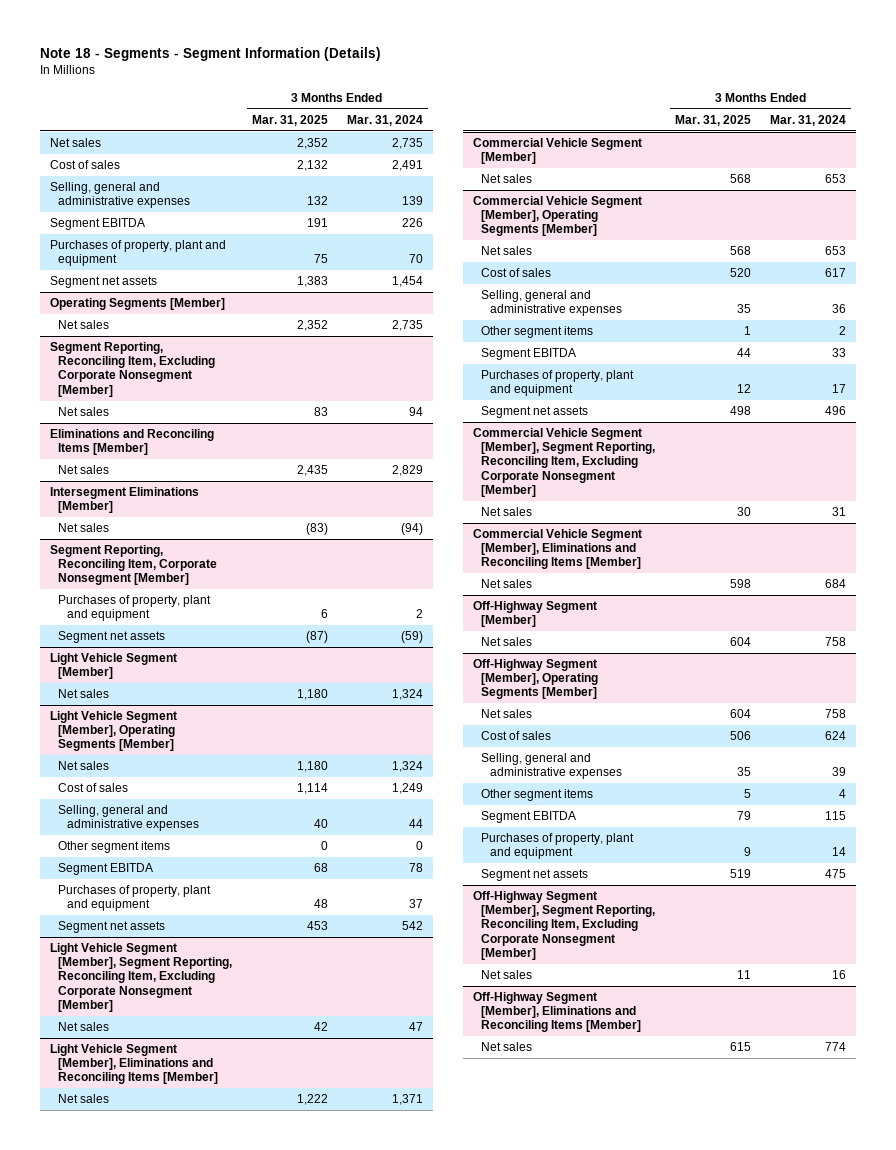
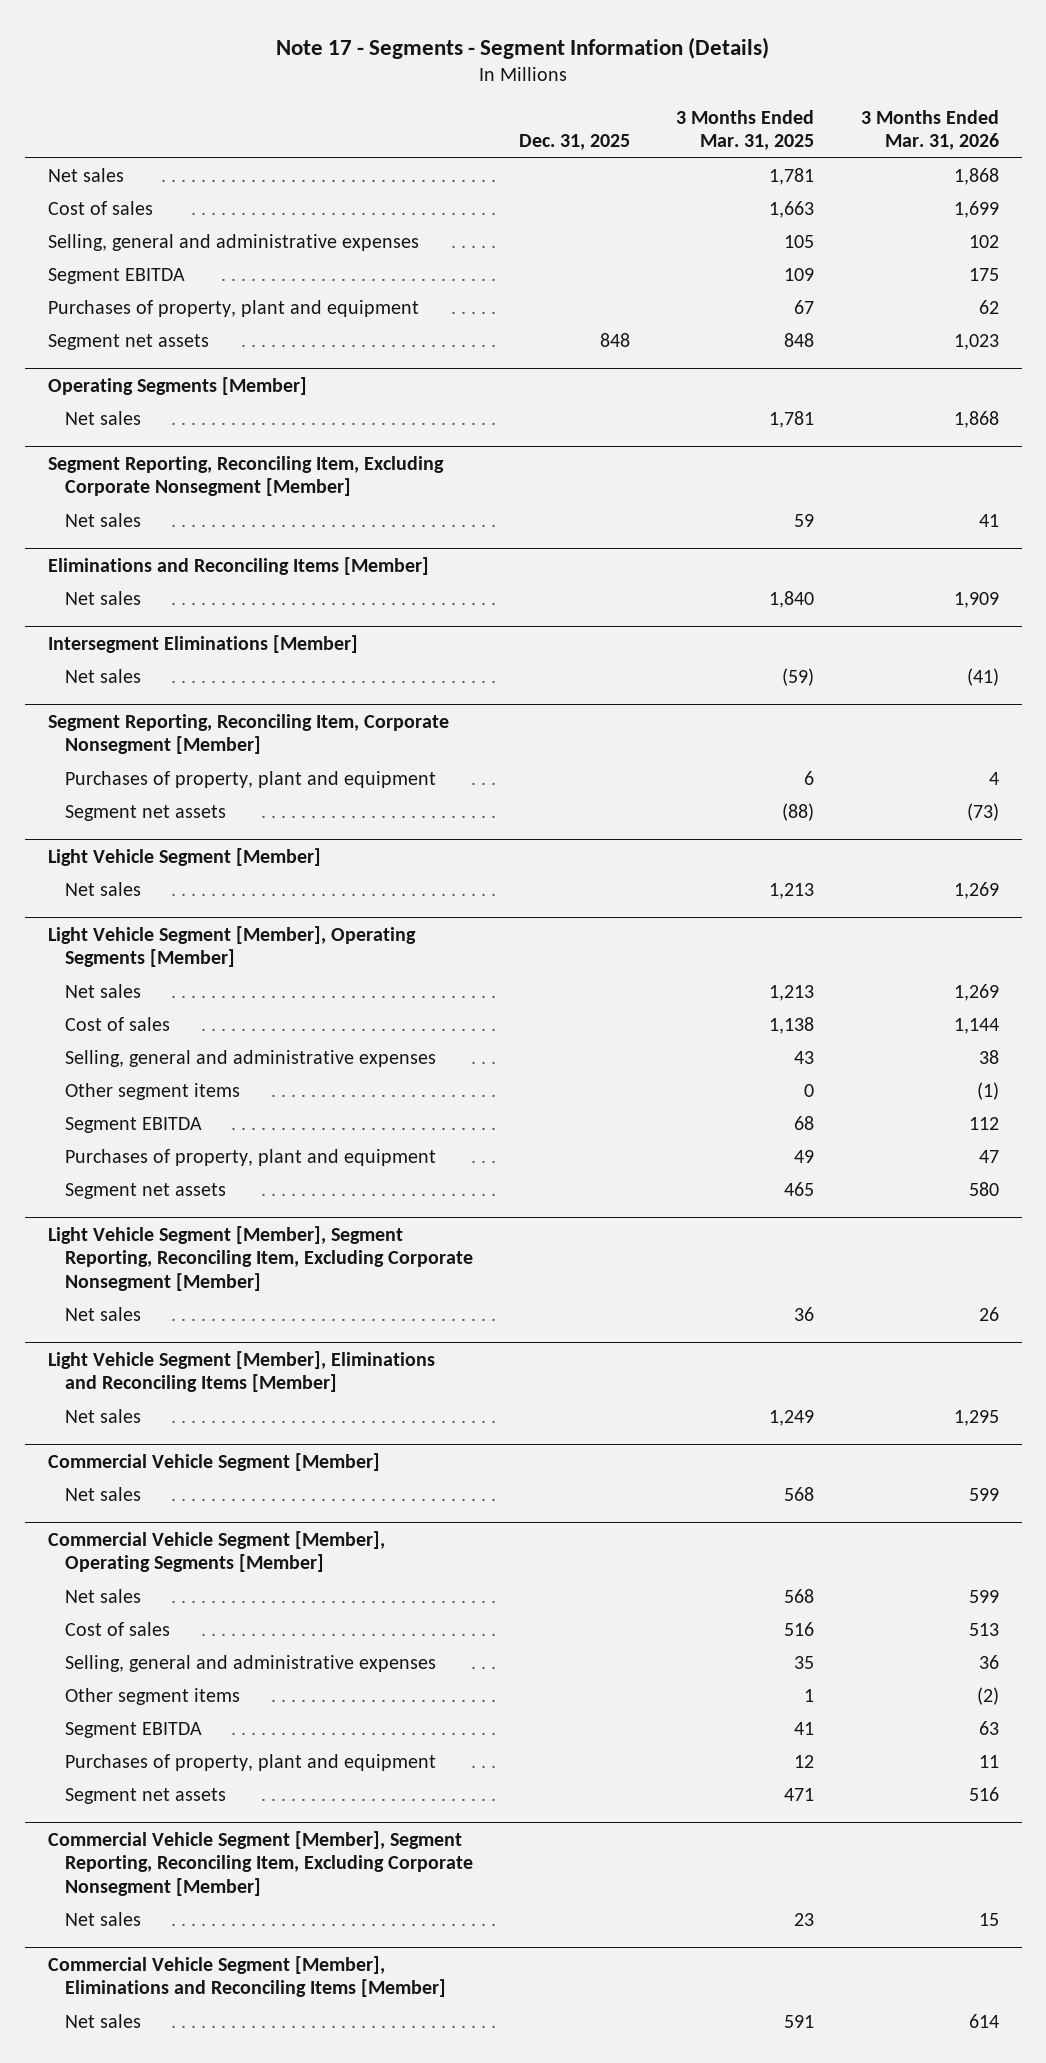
- Note 18 - Segments - Segment Information (Details)
+ Note 17 - Segments - Segment Information (Details)
- | 3 Months Ended Mar. 31, 2025 | 3 Months Ended Mar. 31, 2024
+ | Dec. 31, 2025 | 3 Months Ended Mar. 31, 2025 | 3 Months Ended Mar. 31, 2026
- Net sales | 2,352 | 2,735
- Cost of sales | 2,132 | 2,491
- Selling, general and administrative expenses | 132 | 139
- Segment EBITDA | 191 | 226
- Purchases of property, plant and equipment | 75 | 70
- Segment net assets | 1,383 | 1,454
+ Net sales | | 1,781 | 1,868
+ Cost of sales | | 1,663 | 1,699
+ Selling, general and administrative expenses | | 105 | 102
+ Segment EBITDA | | 109 | 175
+ Purchases of property, plant and equipment | | 67 | 62
+ Segment net assets | 848 | 848 | 1,023
@ Operating Segments [Member]
- Net sales | 2,352 | 2,735
+ Net sales | | 1,781 | 1,868
@ Segment Reporting, Reconciling Item, Excluding Corporate Nonsegment [Member]
- Net sales | 83 | 94
+ Net sales | | 59 | 41
@ Eliminations and Reconciling Items [Member]
- Net sales | 2,435 | 2,829
+ Net sales | | 1,840 | 1,909
@ Intersegment Eliminations [Member]
- Net sales | (83) | (94)
+ Net sales | | (59) | (41)
@ Segment Reporting, Reconciling Item, Corporate Nonsegment [Member]
- Segment net assets | (87) | (59)
+ Segment net assets | | (88) | (73)
@ Light Vehicle Segment [Member]
- Net sales | 1,180 | 1,324
+ Net sales | | 1,213 | 1,269
@ Light Vehicle Segment [Member], Operating Segments [Member]
- Net sales | 1,180 | 1,324
- Cost of sales | 1,114 | 1,249
- Selling, general and administrative expenses | 40 | 44
+ Net sales | | 1,213 | 1,269
+ Cost of sales | | 1,138 | 1,144
+ Selling, general and administrative expenses | | 43 | 38
- Purchases of property, plant and equipment | 48 | 37
- Segment net assets | 453 | 542
+ Purchases of property, plant and equipment | | 49 | 47
+ Segment net assets | | 465 | 580
@ Light Vehicle Segment [Member], Segment Reporting, Reconciling Item, Excluding Corporate Nonsegment [Member]
- Net sales | 42 | 47
+ Net sales | | 36 | 26
@ Light Vehicle Segment [Member], Eliminations and Reconciling Items [Member]
- Net sales | 1,222 | 1,371
+ Net sales | | 1,249 | 1,295
@ Commercial Vehicle Segment [Member], Operating Segments [Member]
- Cost of sales | 520 | 617
+ Cost of sales | | 516 | 513
- Segment EBITDA | 44 | 33
+ Segment EBITDA | | 41 | 63
- Segment net assets | 498 | 496
+ Segment net assets | | 471 | 516
@ Commercial Vehicle Segment [Member], Segment Reporting, Reconciling Item, Excluding Corporate Nonsegment [Member]
- Net sales | 30 | 31
+ Net sales | | 23 | 15
@ Commercial Vehicle Segment [Member], Eliminations and Reconciling Items [Member]
- Net sales | 598 | 684
- Off-Highway Segment [Member]
- Net sales | 604 | 758
- Off-Highway Segment [Member], Operating Segments [Member]
- Net sales | 604 | 758
- Cost of sales | 506 | 624
- Selling, general and administrative expenses | 35 | 39
- Other segment items | 5 | 4
- Segment EBITDA | 79 | 115
- Purchases of property, plant and equipment | 9 | 14
- Segment net assets | 519 | 475
- Off-Highway Segment [Member], Segment Reporting, Reconciling Item, Excluding Corporate Nonsegment [Member]
- Net sales | 11 | 16
- Off-Highway Segment [Member], Eliminations and Reconciling Items [Member]
- Net sales | 615 | 774
@ Commercial Vehicle Segment [Member], Eliminations and Reconciling Items [Member]
+ Net sales | | 591 | 614

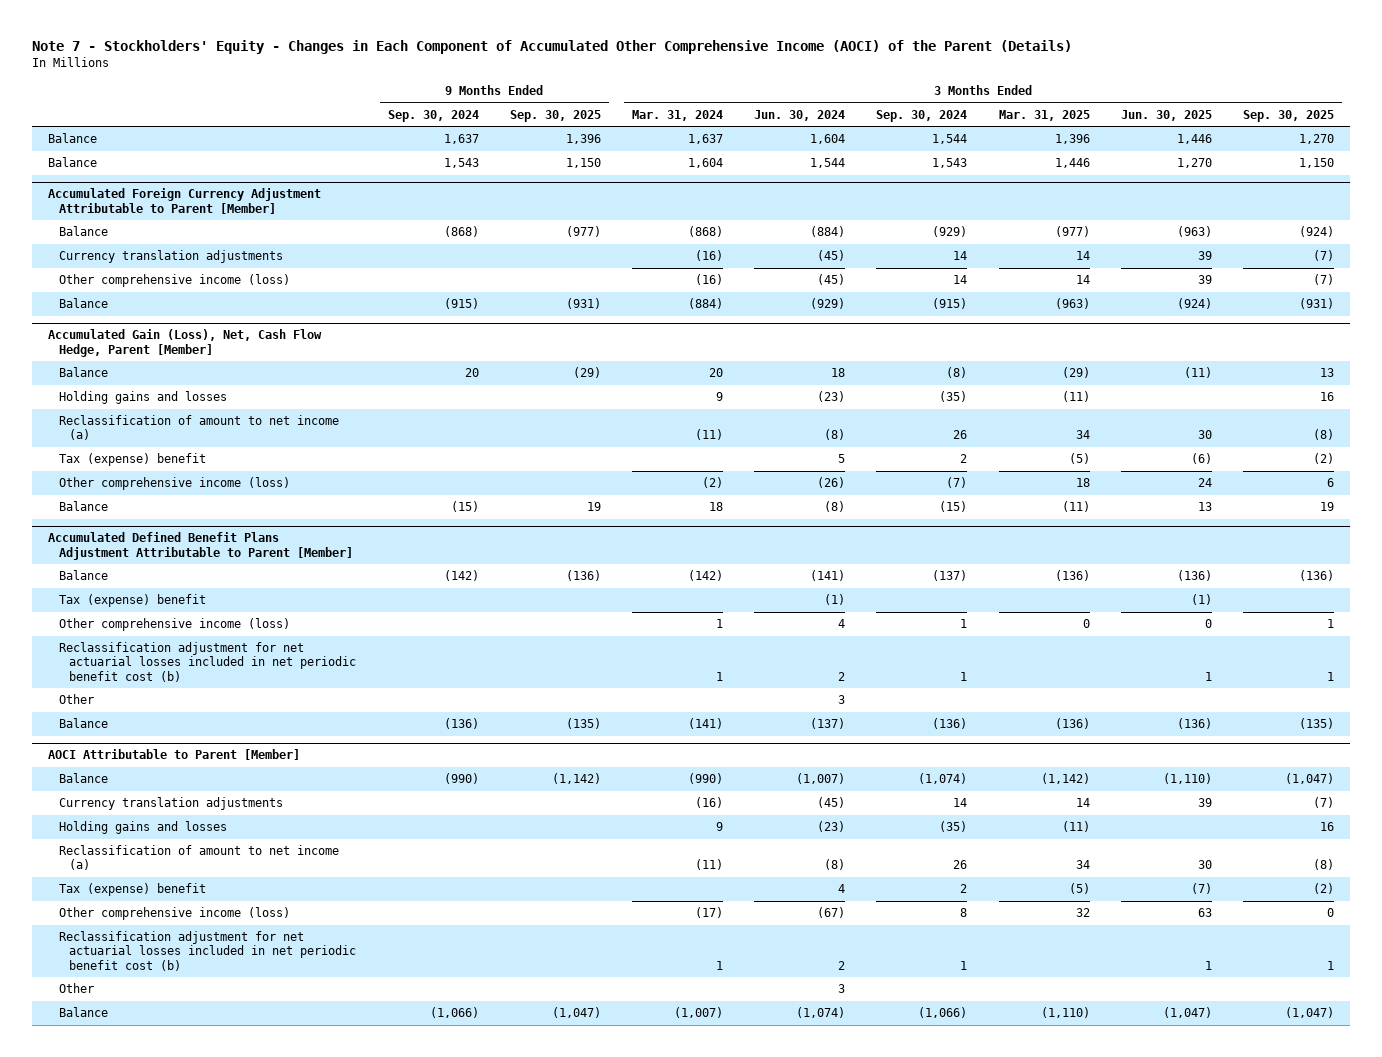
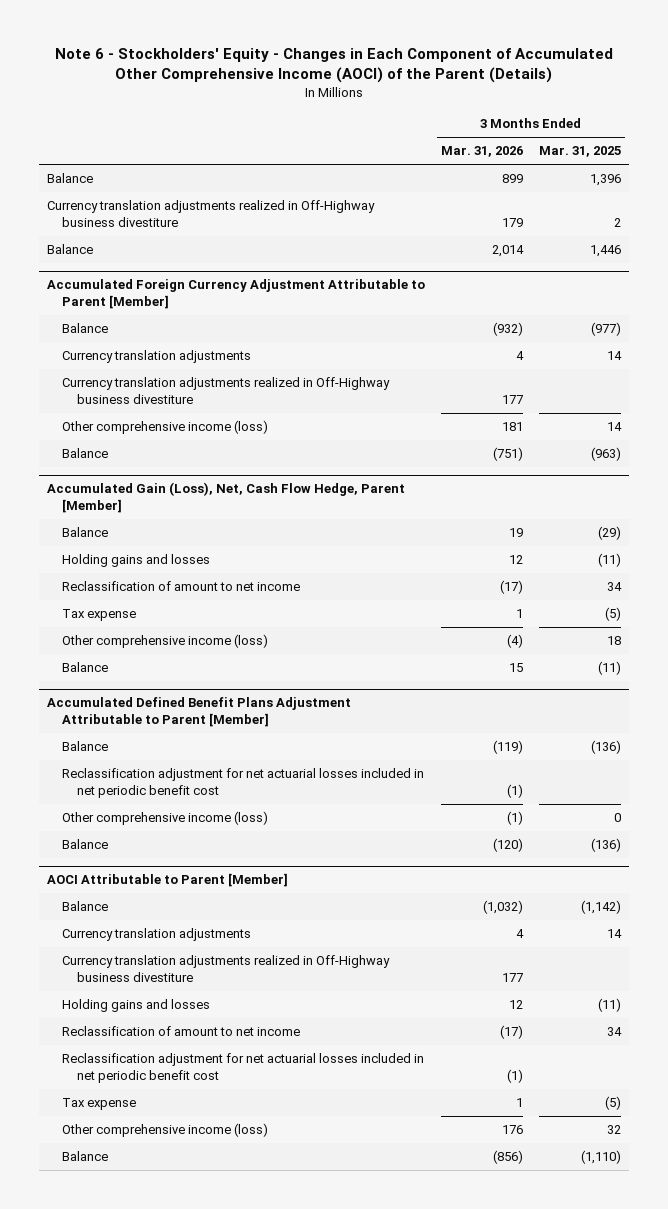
- Note 7 - Stockholders' Equity - Changes in Each Component of Accumulated Other Comprehensive Income (AOCI) of the Parent (Details)
+ Note 6 - Stockholders' Equity - Changes in Each Component of Accumulated Other Comprehensive Income (AOCI) of the Parent (Details)
- | 9 Months Ended Sep. 30, 2024 | 9 Months Ended Sep. 30, 2025 | 3 Months Ended Mar. 31, 2024 | 3 Months Ended Jun. 30, 2024 | 3 Months Ended Sep. 30, 2024 | 3 Months Ended Mar. 31, 2025 | 3 Months Ended Jun. 30, 2025 | 3 Months Ended Sep. 30, 2025
+ | 3 Months Ended Mar. 31, 2026 | 3 Months Ended Mar. 31, 2025
+ Currency translation adjustments realized in Off-Highway business divestiture | 179 | 2
@ Accumulated Foreign Currency Adjustment Attributable to Parent [Member]
+ Currency translation adjustments realized in Off-Highway business divestiture | 177 |
@ Accumulated Gain (Loss), Net, Cash Flow Hedge, Parent [Member]
- Reclassification of amount to net income (a) | | | (11) | (8) | 26 | 34 | 30 | (8)
- Tax (expense) benefit | | | | 5 | 2 | (5) | (6) | (2)
+ Reclassification of amount to net income | (17) | 34
+ Tax expense | 1 | (5)
@ Accumulated Defined Benefit Plans Adjustment Attributable to Parent [Member]
- Tax (expense) benefit | | | | (1) | | | (1) |
+ Reclassification adjustment for net actuarial losses included in net periodic benefit cost | (1) |
- Reclassification adjustment for net actuarial losses included in net periodic benefit cost (b) | | | 1 | 2 | 1 | | 1 | 1
- Other | | | | 3 | | | |
@ AOCI Attributable to Parent [Member]
+ Currency translation adjustments realized in Off-Highway business divestiture | 177 |
- Reclassification of amount to net income (a) | | | (11) | (8) | 26 | 34 | 30 | (8)
- Tax (expense) benefit | | | | 4 | 2 | (5) | (7) | (2)
+ Reclassification of amount to net income | (17) | 34
+ Reclassification adjustment for net actuarial losses included in net periodic benefit cost | (1) |
+ Tax expense | 1 | (5)
- Reclassification adjustment for net actuarial losses included in net periodic benefit cost (b) | | | 1 | 2 | 1 | | 1 | 1
- Other | | | | 3 | | | |

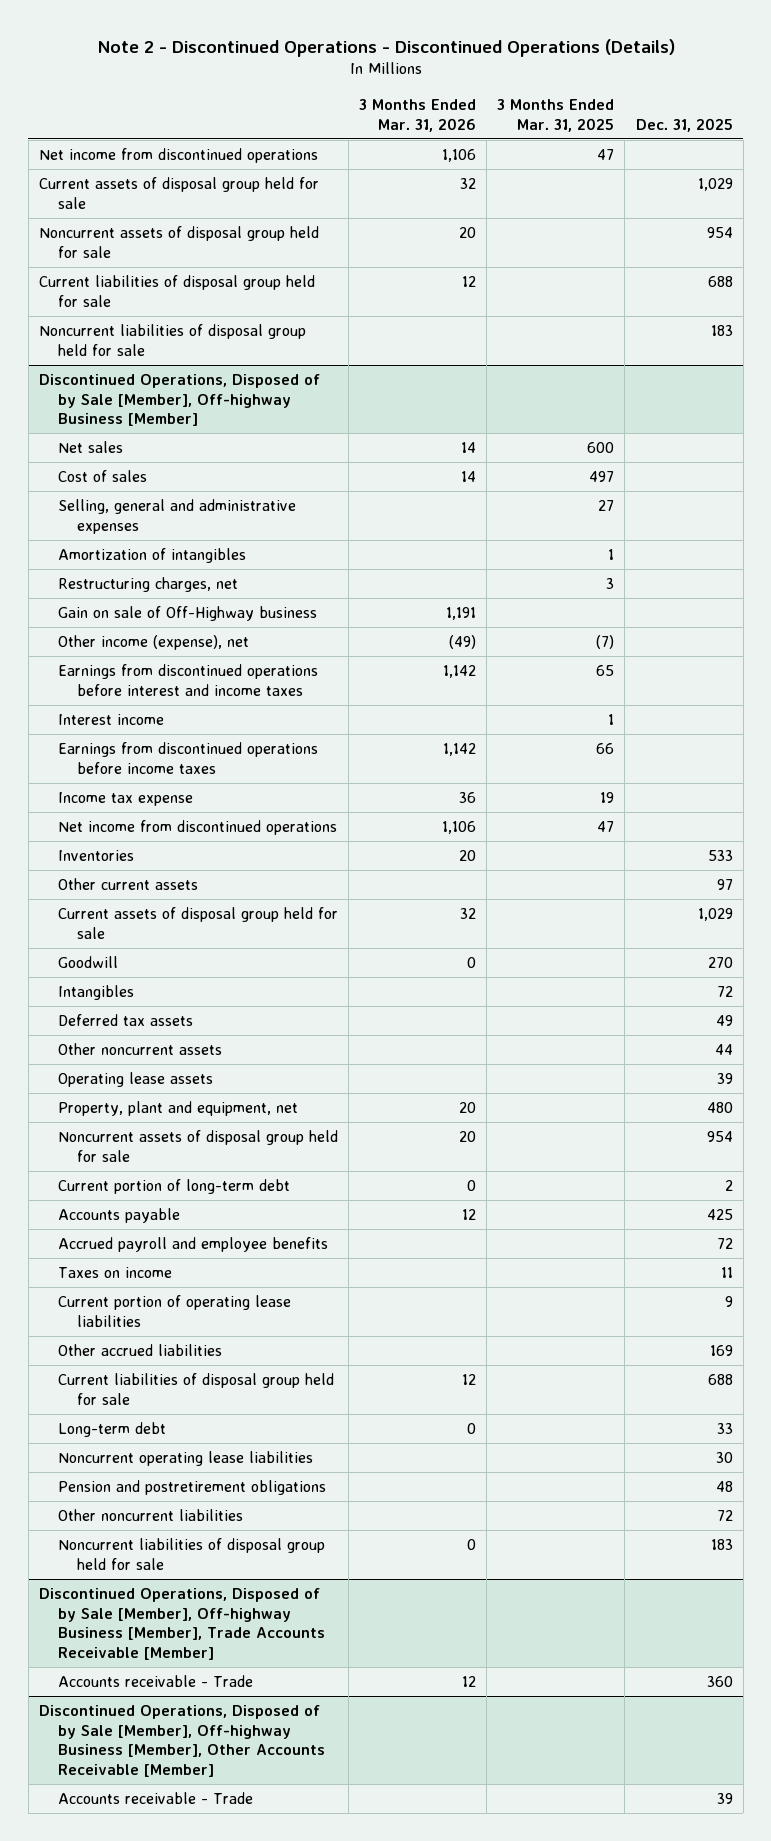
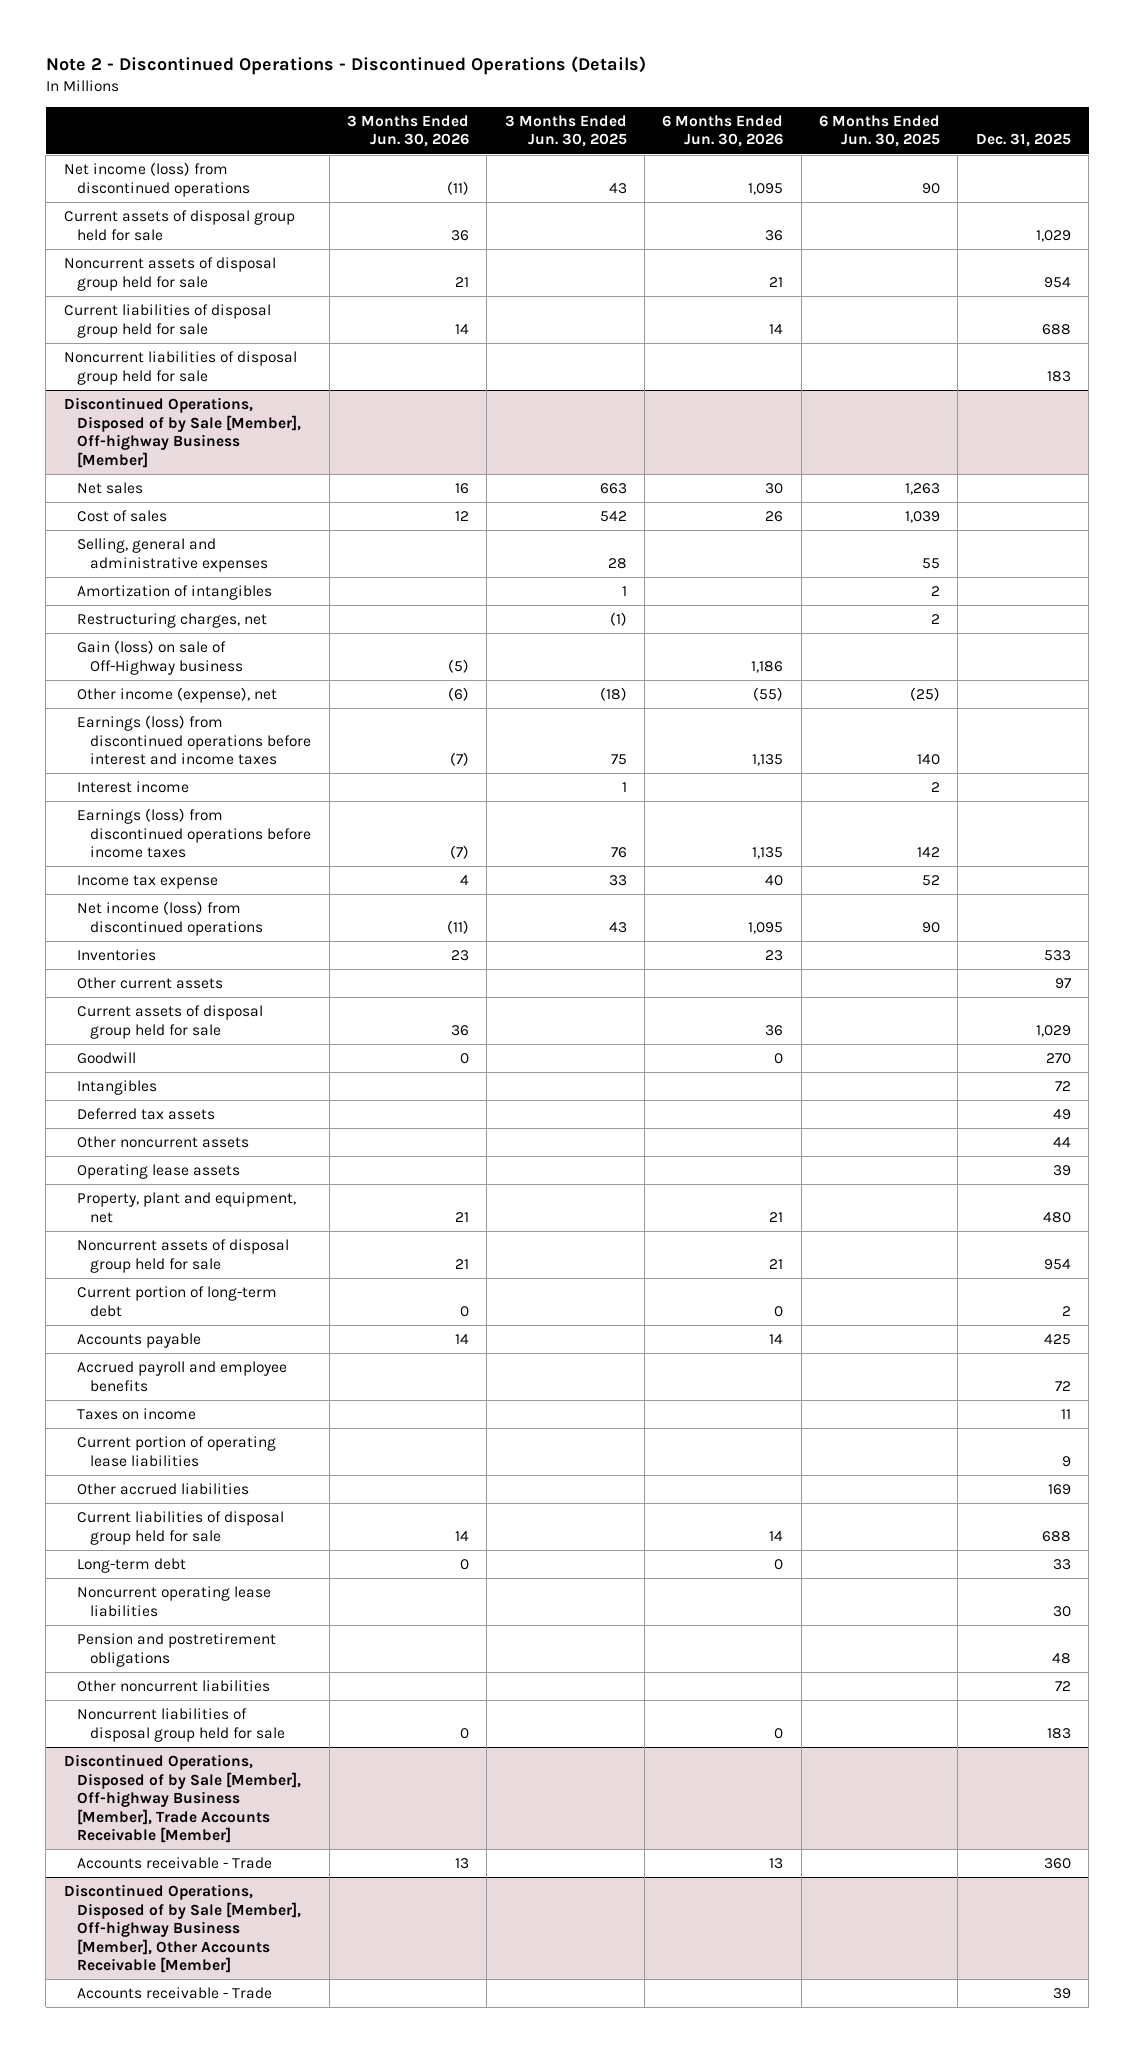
- | 3 Months Ended Mar. 31, 2026 | 3 Months Ended Mar. 31, 2025 | Dec. 31, 2025
+ | 3 Months Ended Jun. 30, 2026 | 3 Months Ended Jun. 30, 2025 | 6 Months Ended Jun. 30, 2026 | 6 Months Ended Jun. 30, 2025 | Dec. 31, 2025
- Net income from discontinued operations | 1,106 | 47 |
+ Net income (loss) from discontinued operations | (11) | 43 | 1,095 | 90 |
@ Discontinued Operations, Disposed of by Sale [Member], Off-highway Business [Member]
- Gain on sale of Off-Highway business | 1,191 | |
+ Gain (loss) on sale of Off-Highway business | (5) | | 1,186 | |
- Earnings from discontinued operations before interest and income taxes | 1,142 | 65 |
+ Earnings (loss) from discontinued operations before interest and income taxes | (7) | 75 | 1,135 | 140 |
- Earnings from discontinued operations before income taxes | 1,142 | 66 |
+ Earnings (loss) from discontinued operations before income taxes | (7) | 76 | 1,135 | 142 |
- Net income from discontinued operations | 1,106 | 47 |
+ Net income (loss) from discontinued operations | (11) | 43 | 1,095 | 90 |

